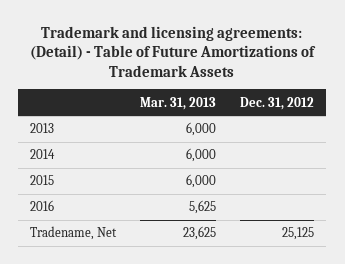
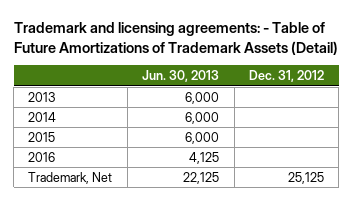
- Trademark and licensing agreements: (Detail) - Table of Future Amortizations of Trademark Assets
+ Trademark and licensing agreements: - Table of Future Amortizations of Trademark Assets (Detail)
- | Mar. 31, 2013 | Dec. 31, 2012
+ | Jun. 30, 2013 | Dec. 31, 2012
- Tradename, Net | 23,625 | 25,125
+ Trademark, Net | 22,125 | 25,125

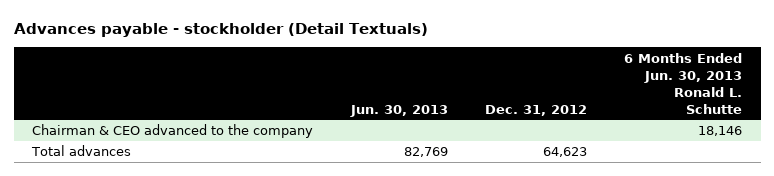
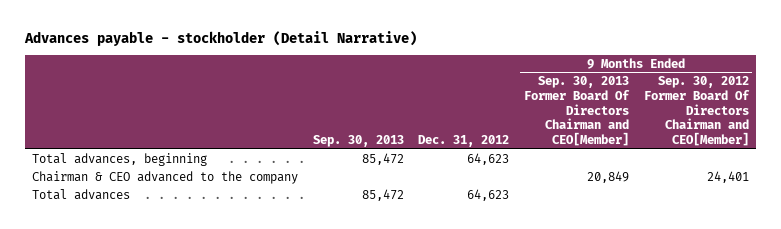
- Advances payable - stockholder (Detail Textuals)
+ Advances payable - stockholder (Detail Narrative)
- | Jun. 30, 2013 | Dec. 31, 2012 | 6 Months Ended Jun. 30, 2013 Ronald L. Schutte
+ | Sep. 30, 2013 | Dec. 31, 2012 | 9 Months Ended Sep. 30, 2013 Former Board Of Directors Chairman and CEO[Member] | 9 Months Ended Sep. 30, 2012 Former Board Of Directors Chairman and CEO[Member]
+ Total advances, beginning | 85,472 | 64,623 | |

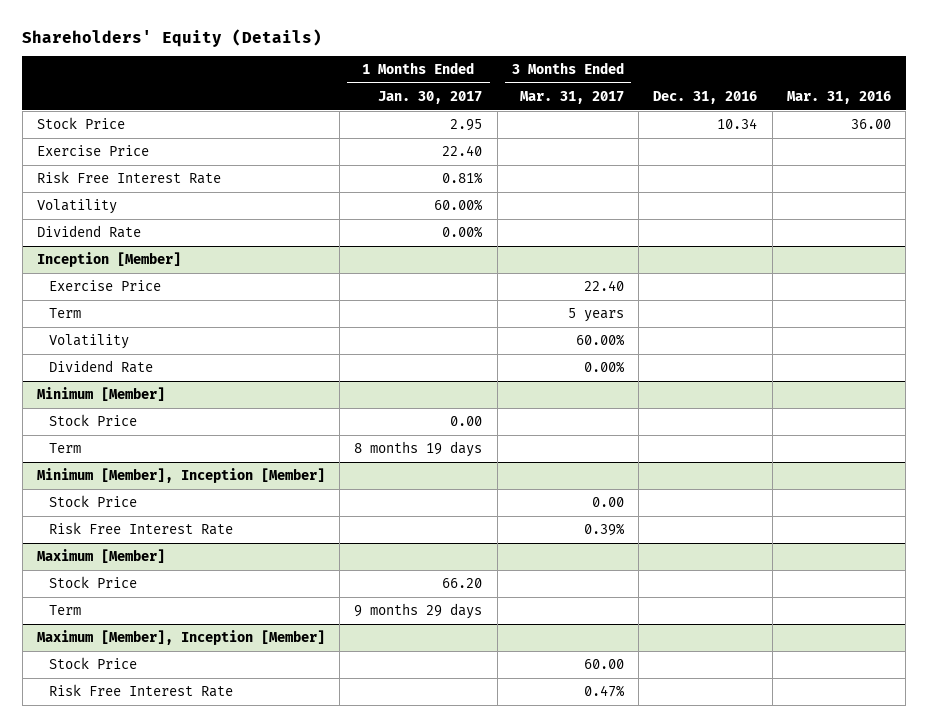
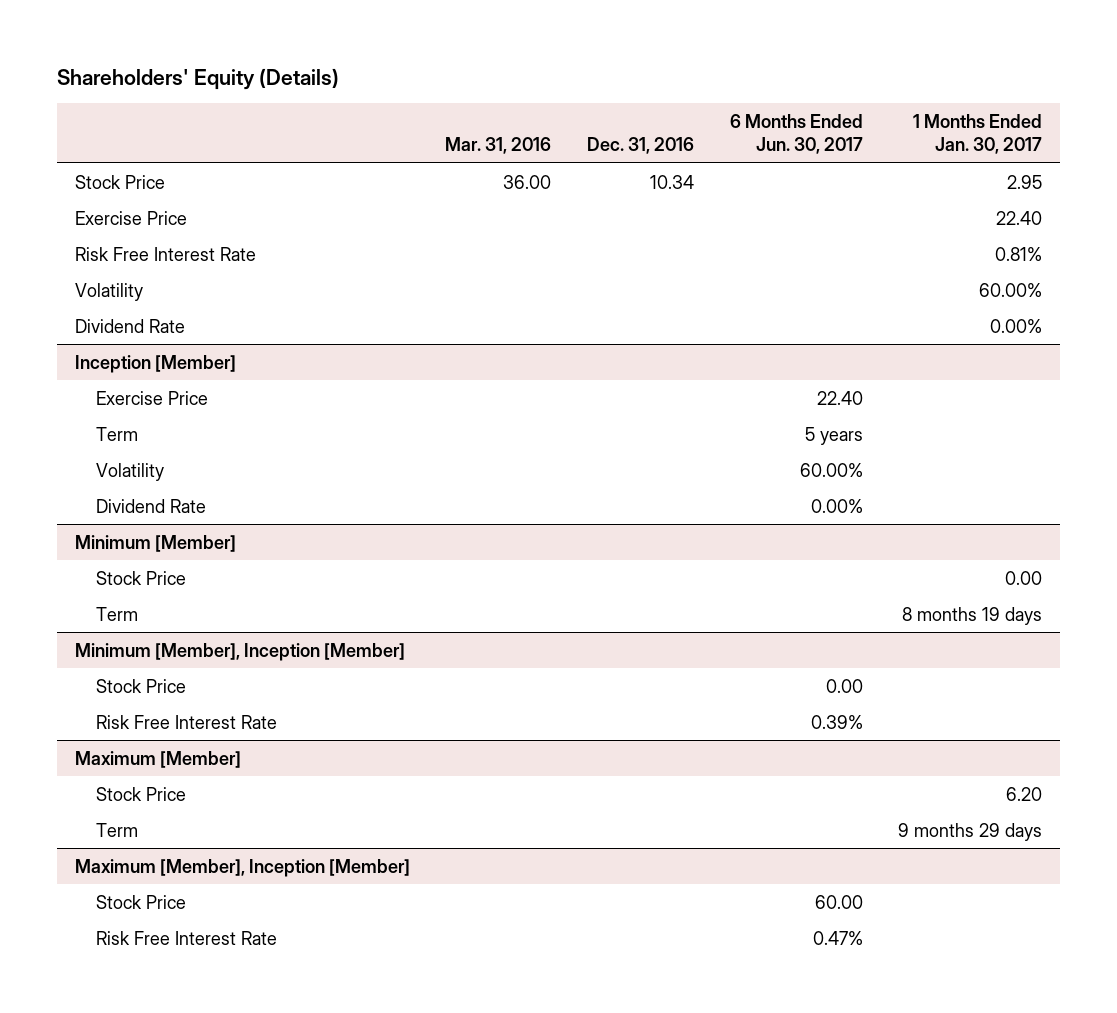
- | 1 Months Ended Jan. 30, 2017 | 3 Months Ended Mar. 31, 2017 | Dec. 31, 2016 | Mar. 31, 2016
+ | Mar. 31, 2016 | Dec. 31, 2016 | 6 Months Ended Jun. 30, 2017 | 1 Months Ended Jan. 30, 2017
@ Maximum [Member]
- Stock Price | 66.20 | | |
+ Stock Price | | | | 6.20

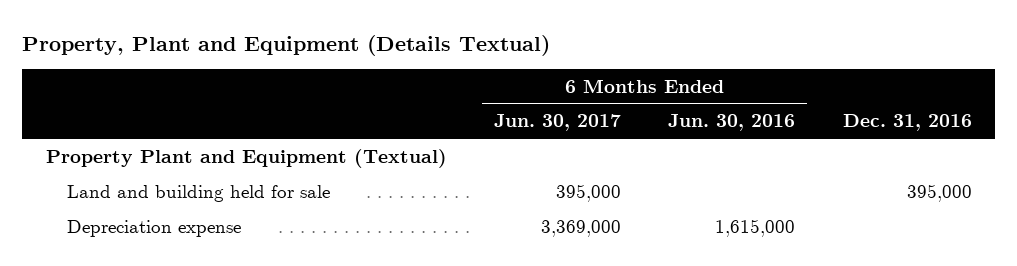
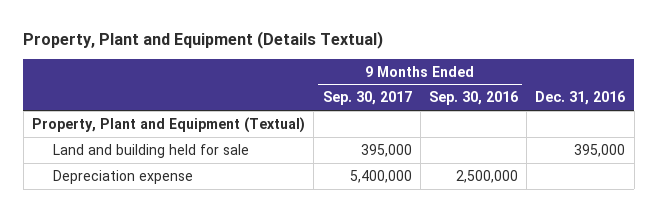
- | 6 Months Ended Jun. 30, 2017 | 6 Months Ended Jun. 30, 2016 | Dec. 31, 2016
+ | 9 Months Ended Sep. 30, 2017 | 9 Months Ended Sep. 30, 2016 | Dec. 31, 2016
- Property Plant and Equipment (Textual)
+ Property, Plant and Equipment (Textual)

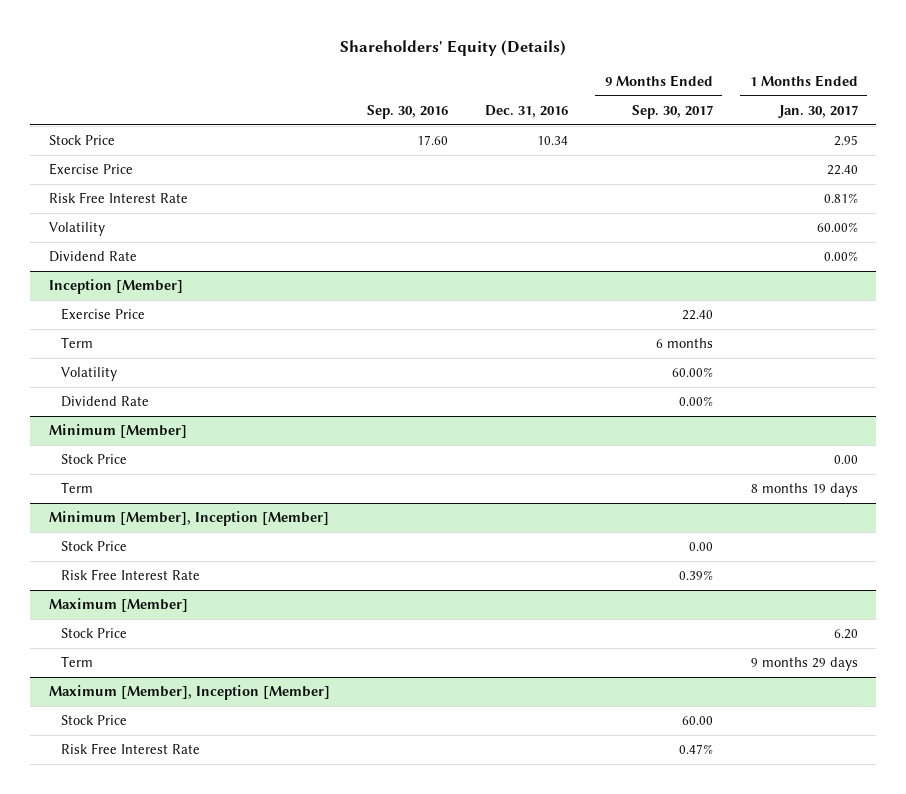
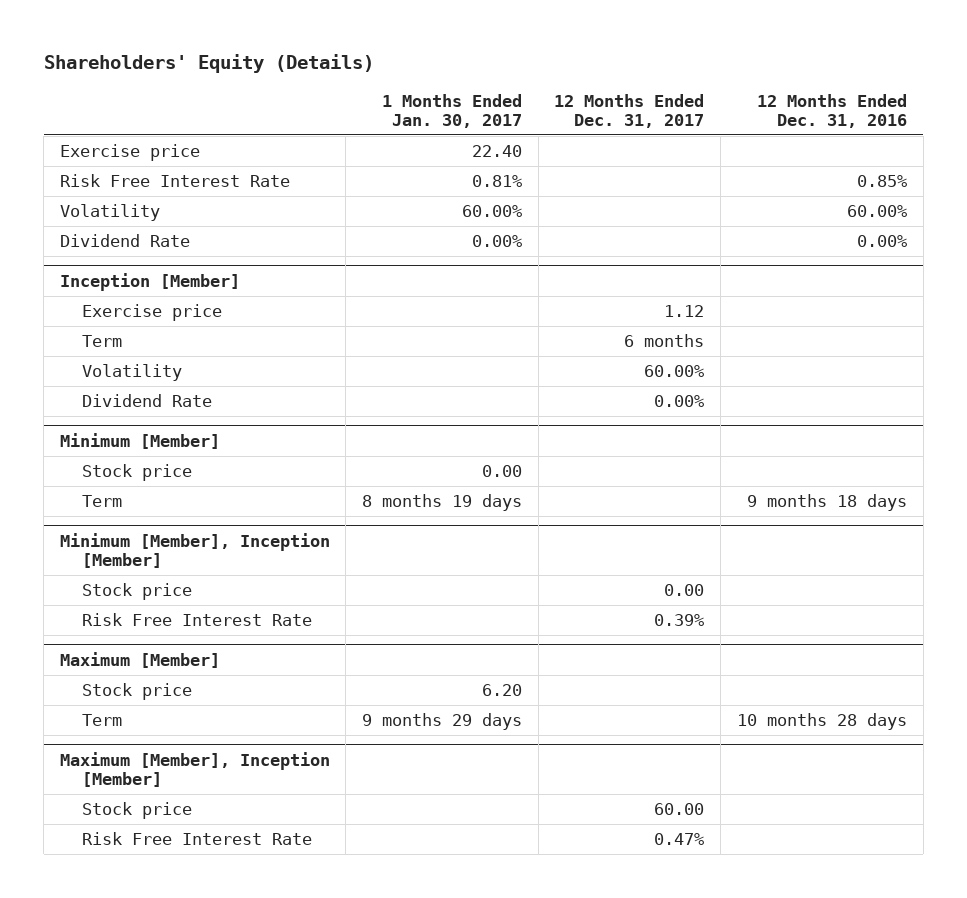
- | Sep. 30, 2016 | Dec. 31, 2016 | 9 Months Ended Sep. 30, 2017 | 1 Months Ended Jan. 30, 2017
+ | 1 Months Ended Jan. 30, 2017 | 12 Months Ended Dec. 31, 2017 | 12 Months Ended Dec. 31, 2016
- Stock Price | 17.60 | 10.34 | | 2.95
- Exercise Price | | | | 22.40
+ Exercise price | 22.40 | |
@ Inception [Member]
- Exercise Price | | | 22.40 |
+ Exercise price | | 1.12 |
@ Minimum [Member]
- Stock Price | | | | 0.00
+ Stock price | 0.00 | |
@ Minimum [Member], Inception [Member]
- Stock Price | | | 0.00 |
+ Stock price | | 0.00 |
@ Maximum [Member]
- Stock Price | | | | 6.20
+ Stock price | 6.20 | |
@ Maximum [Member], Inception [Member]
- Stock Price | | | 60.00 |
+ Stock price | | 60.00 |

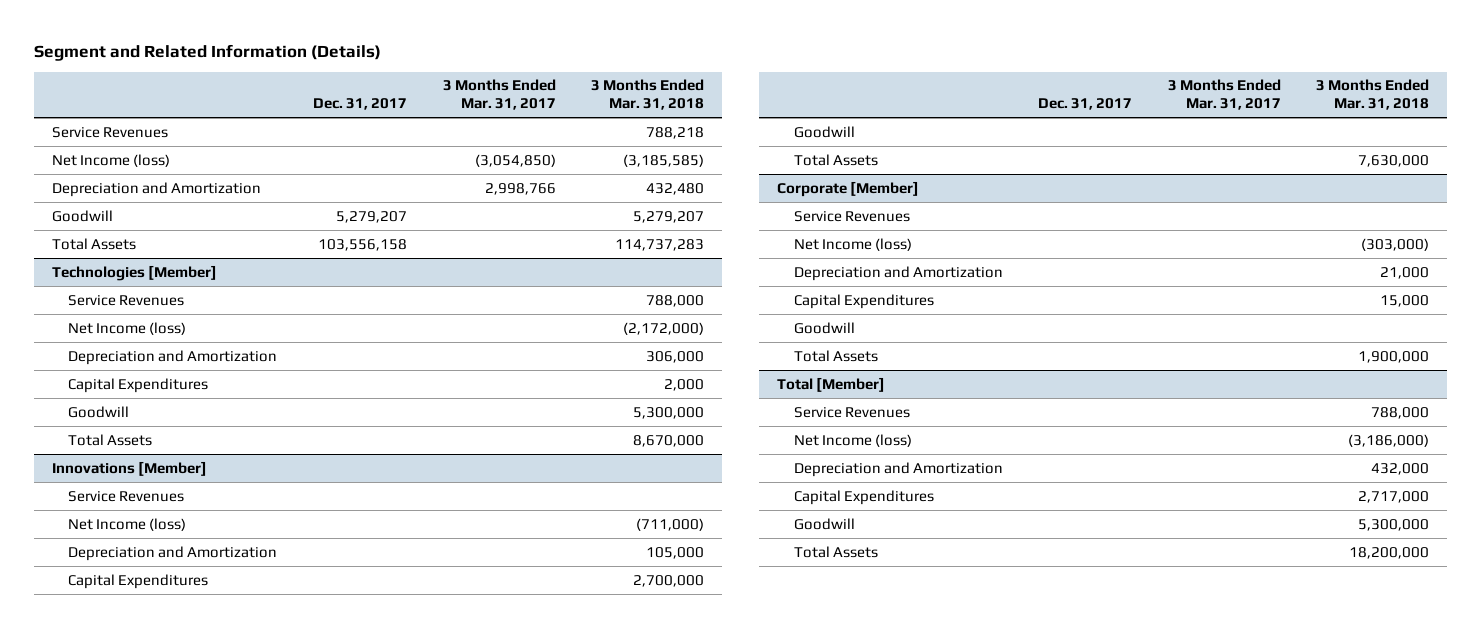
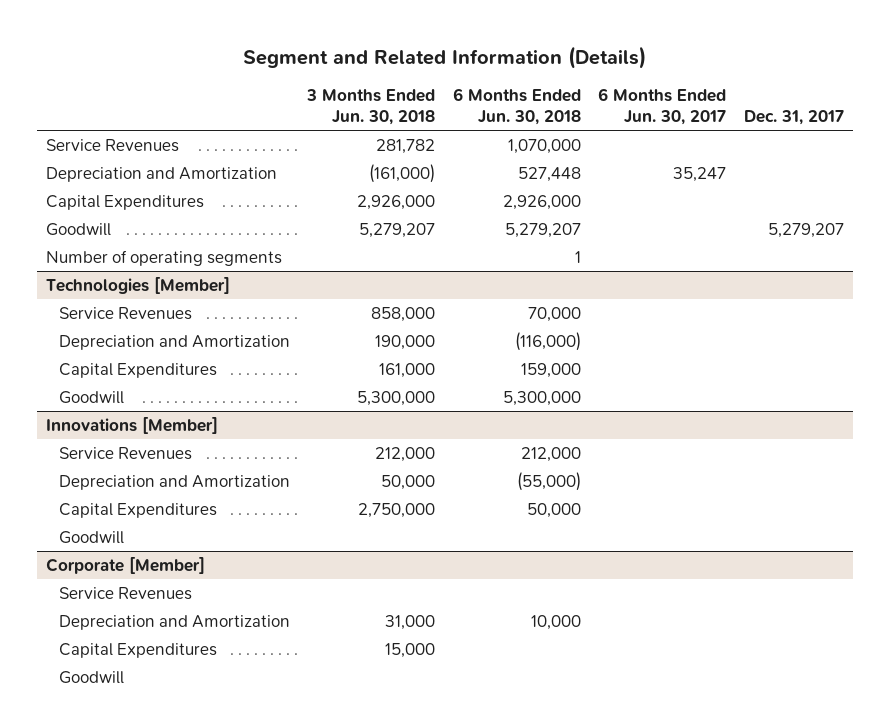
- | Dec. 31, 2017 | 3 Months Ended Mar. 31, 2017 | 3 Months Ended Mar. 31, 2018
+ | 3 Months Ended Jun. 30, 2018 | 6 Months Ended Jun. 30, 2018 | 6 Months Ended Jun. 30, 2017 | Dec. 31, 2017
- Net Income (loss) | | (3,054,850) | (3,185,585)
+ Capital Expenditures | 2,926,000 | 2,926,000 | |
- Total Assets | 103,556,158 | | 114,737,283
+ Number of operating segments | | 1 | |
@ Technologies [Member]
- Net Income (loss) | | | (2,172,000)
- Total Assets | | | 8,670,000
@ Innovations [Member]
- Net Income (loss) | | | (711,000)
- Total Assets | | | 7,630,000
@ Corporate [Member]
- Net Income (loss) | | | (303,000)
- Total Assets | | | 1,900,000
- Total [Member]
- Service Revenues | | | 788,000
- Net Income (loss) | | | (3,186,000)
- Depreciation and Amortization | | | 432,000
- Capital Expenditures | | | 2,717,000
- Goodwill | | | 5,300,000
- Total Assets | | | 18,200,000

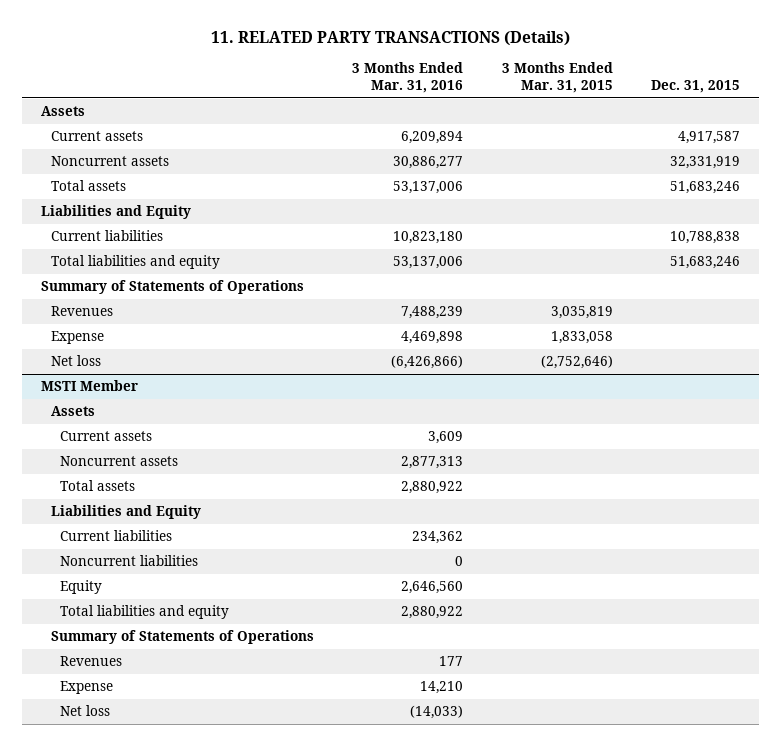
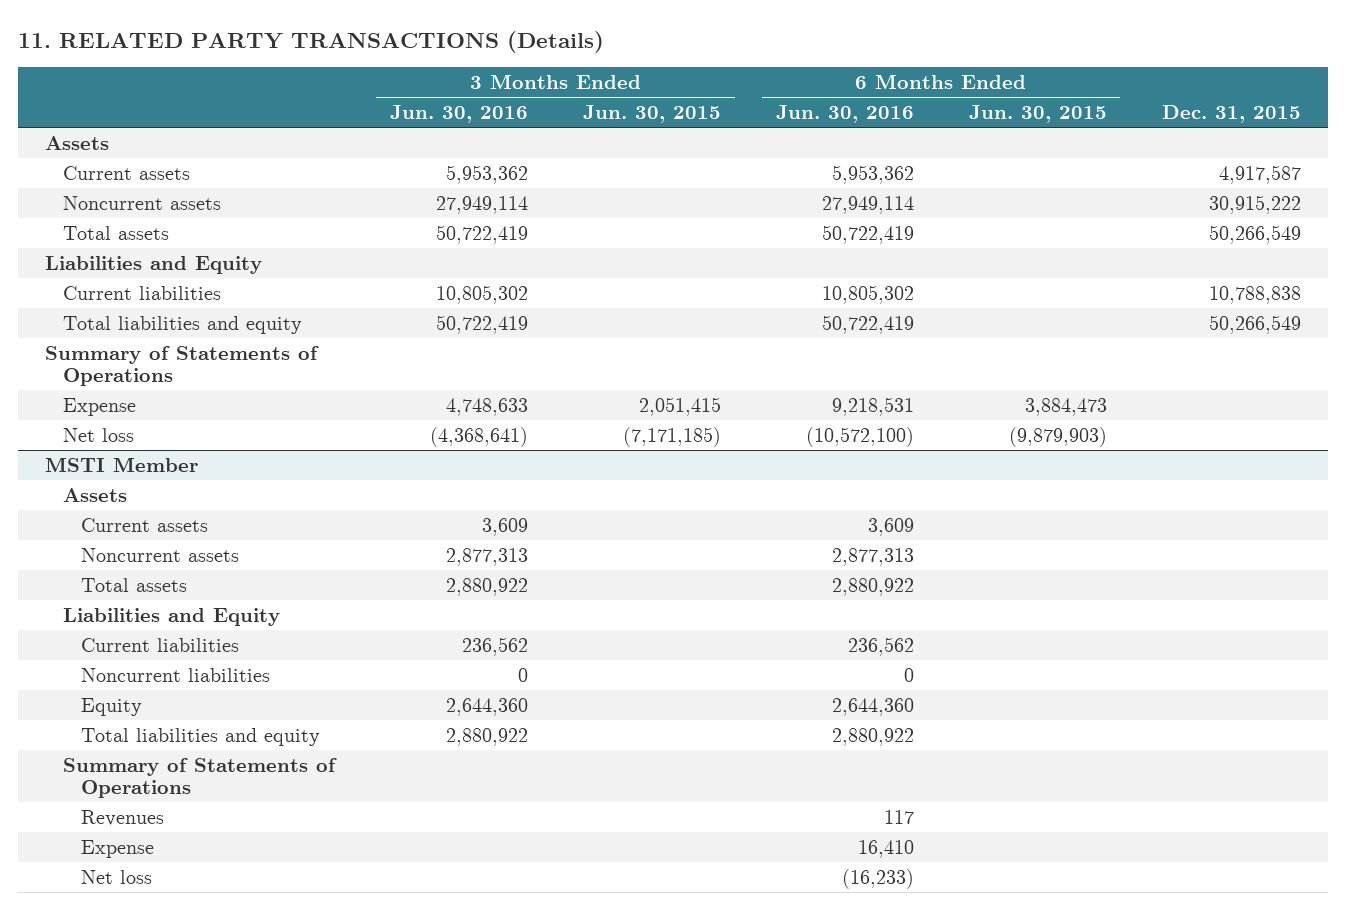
- | 3 Months Ended Mar. 31, 2016 | 3 Months Ended Mar. 31, 2015 | Dec. 31, 2015
+ | 3 Months Ended Jun. 30, 2016 | 3 Months Ended Jun. 30, 2015 | 6 Months Ended Jun. 30, 2016 | 6 Months Ended Jun. 30, 2015 | Dec. 31, 2015
- Noncurrent assets | 30,886,277 | | 32,331,919
- Total assets | 53,137,006 | | 51,683,246
+ Noncurrent assets | 27,949,114 | | 27,949,114 | | 30,915,222
+ Total assets | 50,722,419 | | 50,722,419 | | 50,266,549
- Total liabilities and equity | 53,137,006 | | 51,683,246
+ Total liabilities and equity | 50,722,419 | | 50,722,419 | | 50,266,549
- Revenues | 7,488,239 | 3,035,819 |

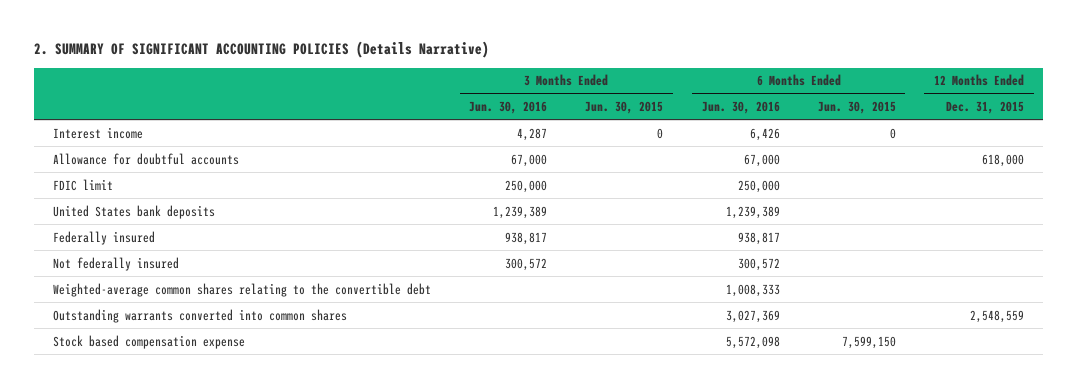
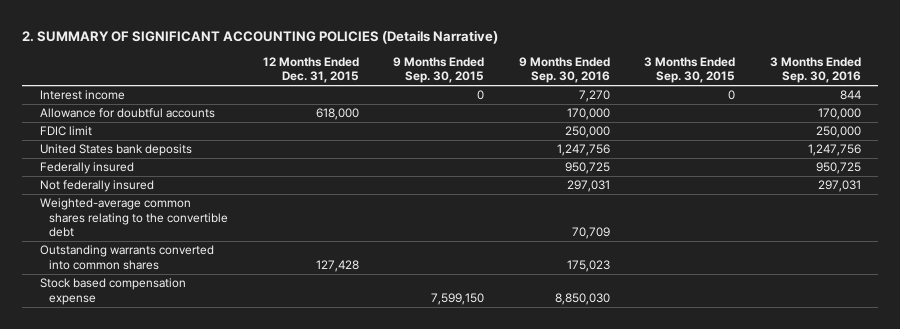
- | 3 Months Ended Jun. 30, 2016 | 3 Months Ended Jun. 30, 2015 | 6 Months Ended Jun. 30, 2016 | 6 Months Ended Jun. 30, 2015 | 12 Months Ended Dec. 31, 2015
+ | 12 Months Ended Dec. 31, 2015 | 9 Months Ended Sep. 30, 2015 | 9 Months Ended Sep. 30, 2016 | 3 Months Ended Sep. 30, 2015 | 3 Months Ended Sep. 30, 2016
- Outstanding warrants converted into common shares | | | 3,027,369 | | 2,548,559
+ Outstanding warrants converted into common shares | 127,428 | | 175,023 | |

